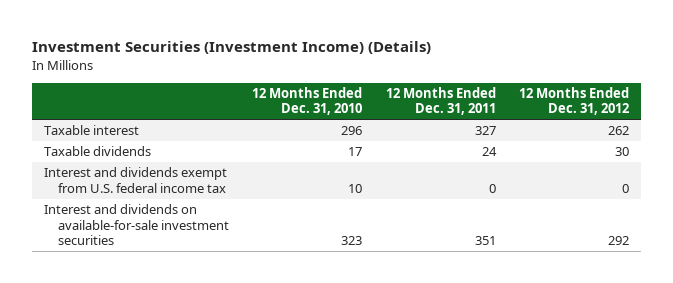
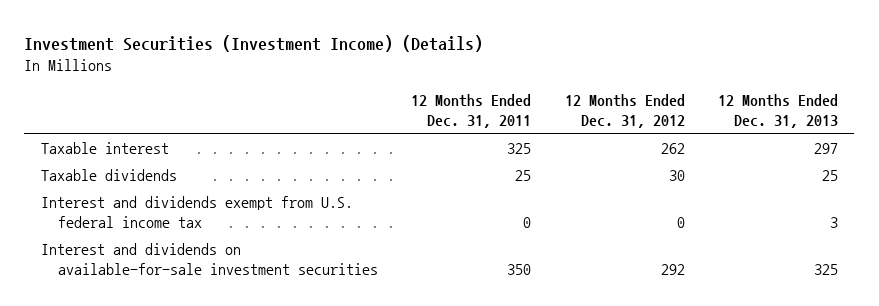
- | 12 Months Ended Dec. 31, 2010 | 12 Months Ended Dec. 31, 2011 | 12 Months Ended Dec. 31, 2012
+ | 12 Months Ended Dec. 31, 2011 | 12 Months Ended Dec. 31, 2012 | 12 Months Ended Dec. 31, 2013
- Taxable interest | 296 | 327 | 262
- Taxable dividends | 17 | 24 | 30
+ Taxable interest | 325 | 262 | 297
+ Taxable dividends | 25 | 30 | 25
- Interest and dividends on available-for-sale investment securities | 323 | 351 | 292
+ Interest and dividends on available-for-sale investment securities | 350 | 292 | 325

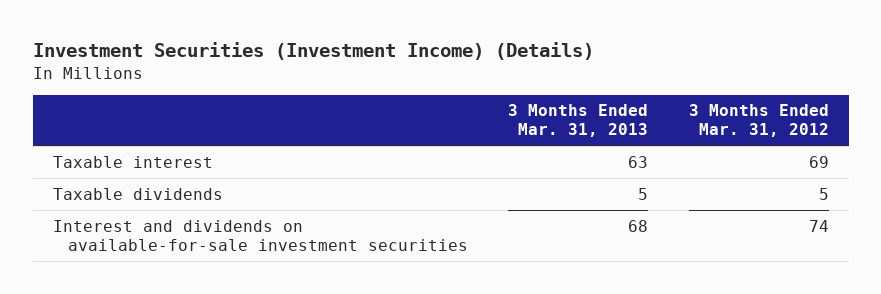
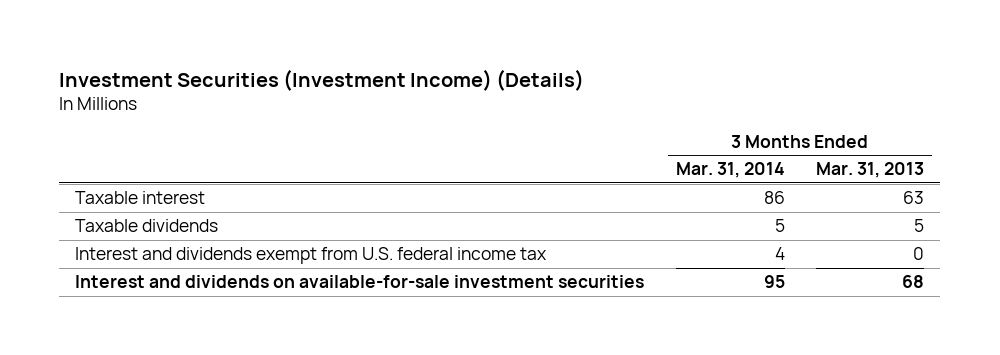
- | 3 Months Ended Mar. 31, 2013 | 3 Months Ended Mar. 31, 2012
+ | 3 Months Ended Mar. 31, 2014 | 3 Months Ended Mar. 31, 2013
+ Interest and dividends exempt from U.S. federal income tax | 4 | 0

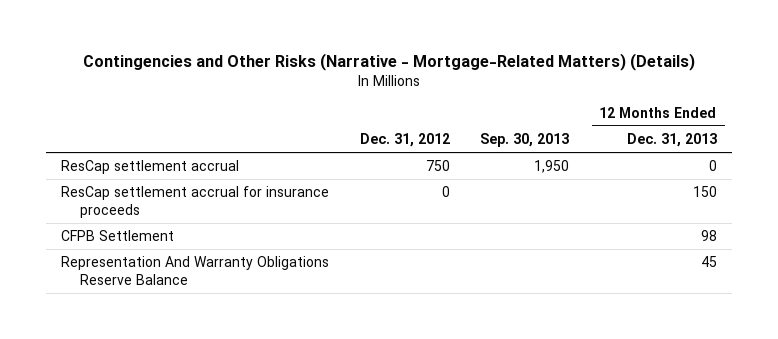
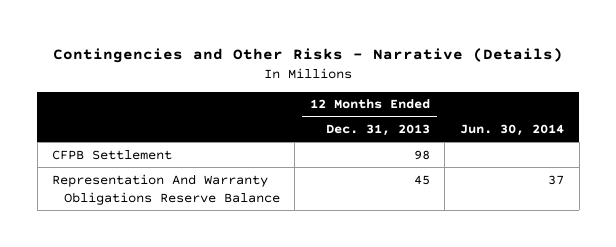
- Contingencies and Other Risks (Narrative - Mortgage-Related Matters) (Details)
+ Contingencies and Other Risks - Narrative (Details)
- | Dec. 31, 2012 | Sep. 30, 2013 | 12 Months Ended Dec. 31, 2013
+ | 12 Months Ended Dec. 31, 2013 | Jun. 30, 2014
- ResCap settlement accrual | 750 | 1,950 | 0
- ResCap settlement accrual for insurance proceeds | 0 | | 150

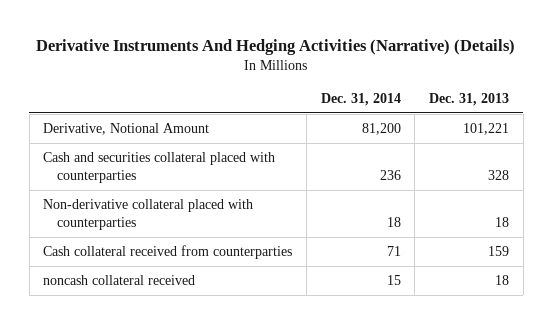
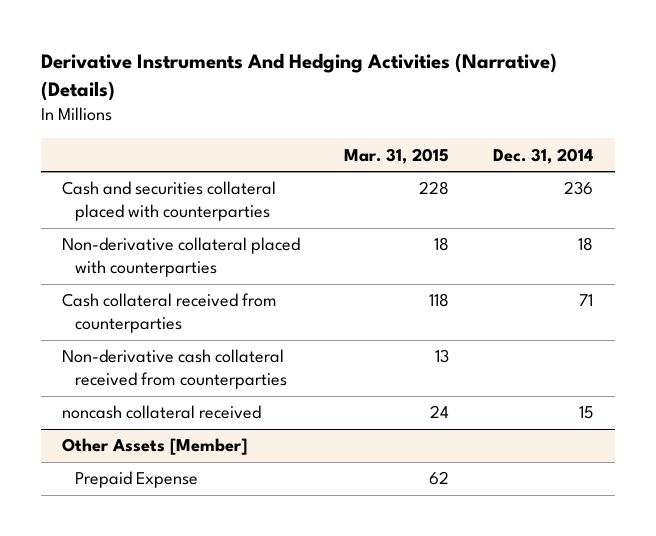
- | Dec. 31, 2014 | Dec. 31, 2013
+ | Mar. 31, 2015 | Dec. 31, 2014
- Derivative, Notional Amount | 81,200 | 101,221
+ Non-derivative cash collateral received from counterparties | 13 |
+ Other Assets [Member]
+ Prepaid Expense | 62 |

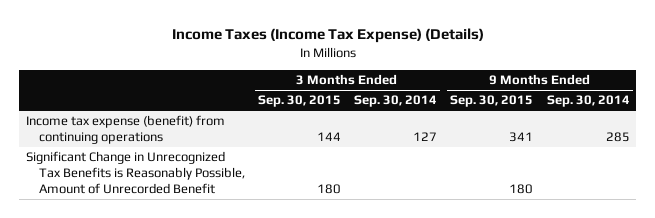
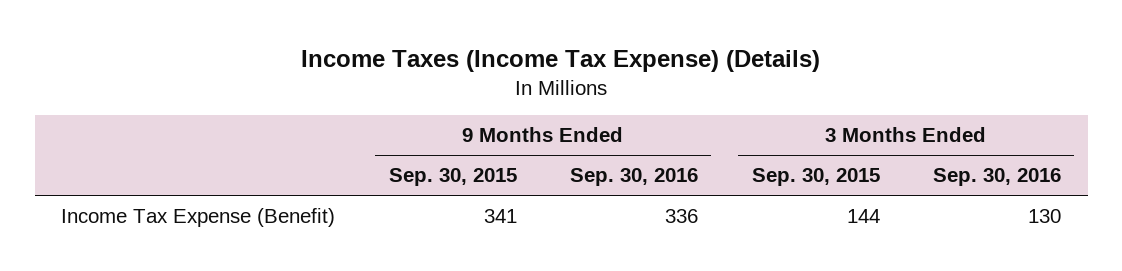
- | 3 Months Ended Sep. 30, 2015 | 3 Months Ended Sep. 30, 2014 | 9 Months Ended Sep. 30, 2015 | 9 Months Ended Sep. 30, 2014
+ | 9 Months Ended Sep. 30, 2015 | 9 Months Ended Sep. 30, 2016 | 3 Months Ended Sep. 30, 2015 | 3 Months Ended Sep. 30, 2016
- Income tax expense (benefit) from continuing operations | 144 | 127 | 341 | 285
- Significant Change in Unrecognized Tax Benefits is Reasonably Possible, Amount of Unrecorded Benefit | 180 | | 180 |
+ Income Tax Expense (Benefit) | 341 | 336 | 144 | 130

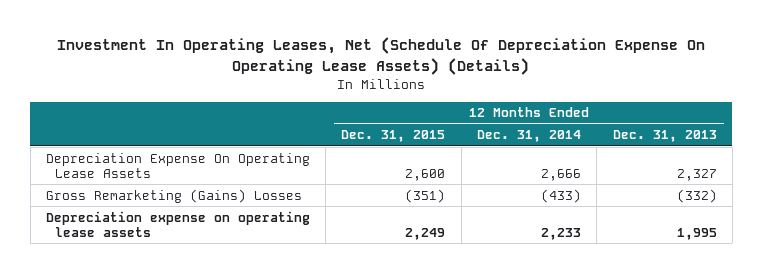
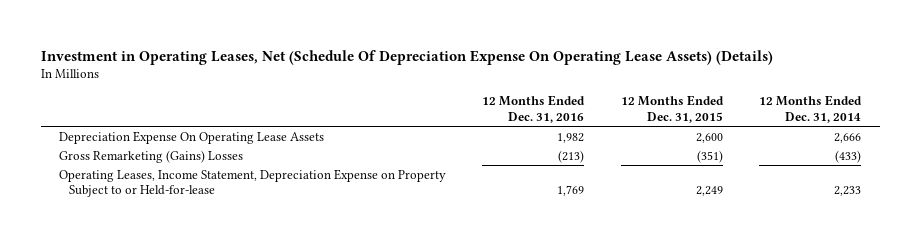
- Investment In Operating Leases, Net (Schedule Of Depreciation Expense On Operating Lease Assets) (Details)
+ Investment in Operating Leases, Net (Schedule Of Depreciation Expense On Operating Lease Assets) (Details)
- | 12 Months Ended Dec. 31, 2015 | 12 Months Ended Dec. 31, 2014 | 12 Months Ended Dec. 31, 2013
+ | 12 Months Ended Dec. 31, 2016 | 12 Months Ended Dec. 31, 2015 | 12 Months Ended Dec. 31, 2014
- Depreciation expense on operating lease assets | 2,249 | 2,233 | 1,995
+ Operating Leases, Income Statement, Depreciation Expense on Property Subject to or Held-for-lease | 1,769 | 2,249 | 2,233

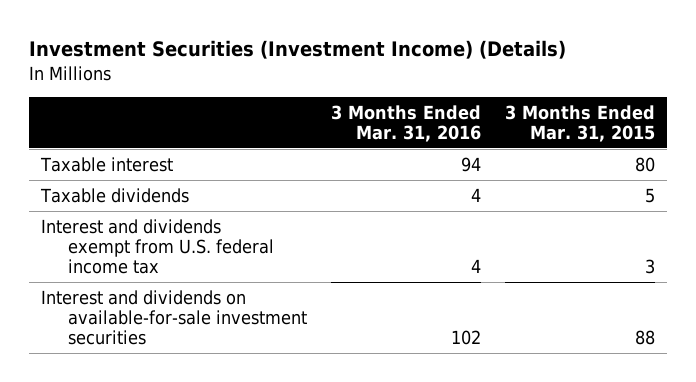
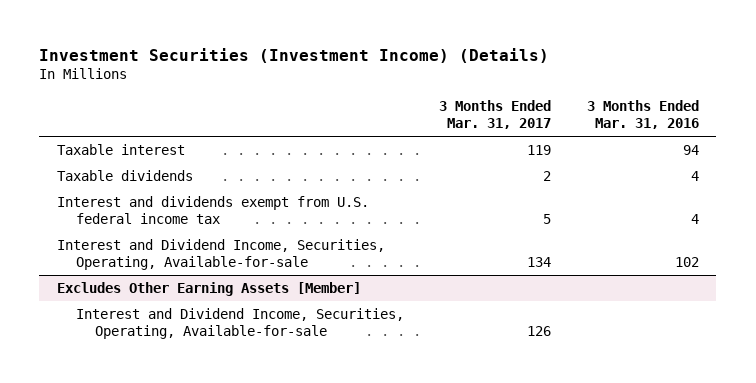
- | 3 Months Ended Mar. 31, 2016 | 3 Months Ended Mar. 31, 2015
+ | 3 Months Ended Mar. 31, 2017 | 3 Months Ended Mar. 31, 2016
- Interest and dividends on available-for-sale investment securities | 102 | 88
+ Interest and Dividend Income, Securities, Operating, Available-for-sale | 134 | 102
+ Excludes Other Earning Assets [Member]
+ Interest and Dividend Income, Securities, Operating, Available-for-sale | 126 |

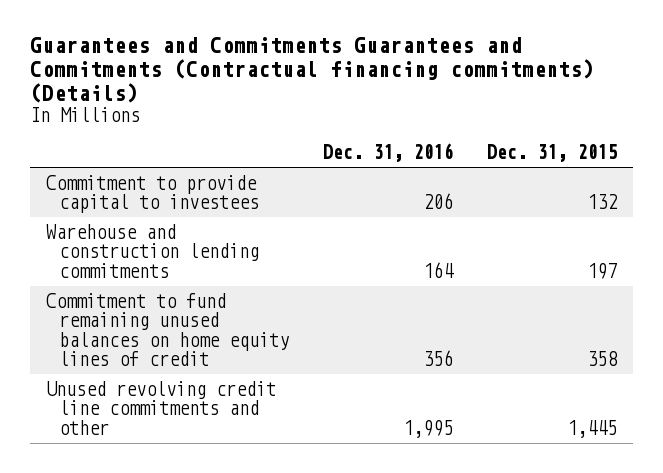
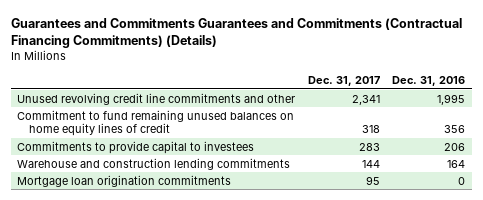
- Guarantees and Commitments Guarantees and Commitments (Contractual financing commitments) (Details)
+ Guarantees and Commitments Guarantees and Commitments (Contractual Financing Commitments) (Details)
- | Dec. 31, 2016 | Dec. 31, 2015
+ | Dec. 31, 2017 | Dec. 31, 2016
- Commitment to provide capital to investees | 206 | 132
moved down: Commitment to fund remaining unused balances on home equity lines of credit | 318 | 356
+ Commitments to provide capital to investees | 283 | 206
moved down: Warehouse and construction lending commitments | 144 | 164
+ Mortgage loan origination commitments | 95 | 0

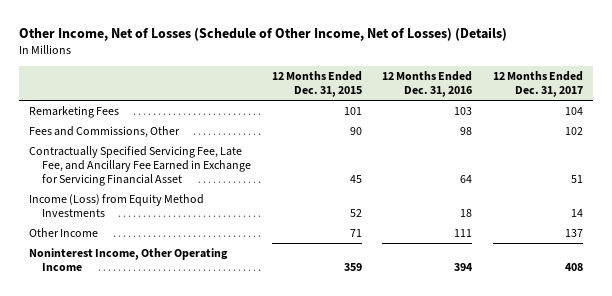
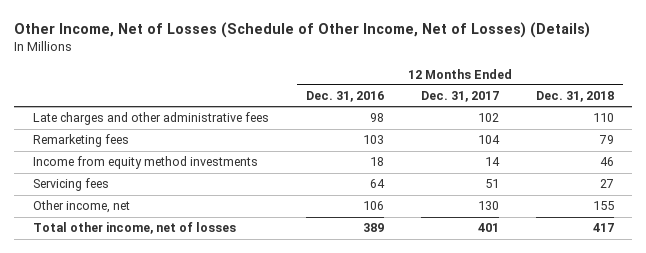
- | 12 Months Ended Dec. 31, 2015 | 12 Months Ended Dec. 31, 2016 | 12 Months Ended Dec. 31, 2017
+ | 12 Months Ended Dec. 31, 2016 | 12 Months Ended Dec. 31, 2017 | 12 Months Ended Dec. 31, 2018
- Remarketing Fees | 101 | 103 | 104
- Fees and Commissions, Other | 90 | 98 | 102
- Contractually Specified Servicing Fee, Late Fee, and Ancillary Fee Earned in Exchange for Servicing Financial Asset | 45 | 64 | 51
- Income (Loss) from Equity Method Investments | 52 | 18 | 14
- Other Income | 71 | 111 | 137
- Noninterest Income, Other Operating Income | 359 | 394 | 408
+ Late charges and other administrative fees | 98 | 102 | 110
+ Remarketing fees | 103 | 104 | 79
+ Income from equity method investments | 18 | 14 | 46
+ Servicing fees | 64 | 51 | 27
+ Other income, net | 106 | 130 | 155
+ Total other income, net of losses | 389 | 401 | 417

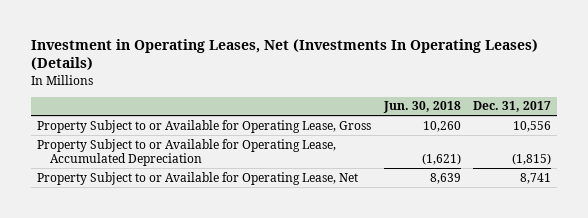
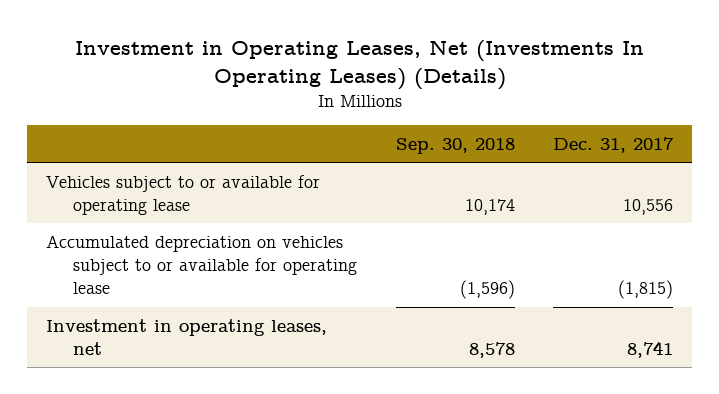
- | Jun. 30, 2018 | Dec. 31, 2017
+ | Sep. 30, 2018 | Dec. 31, 2017
- Property Subject to or Available for Operating Lease, Gross | 10,260 | 10,556
- Property Subject to or Available for Operating Lease, Accumulated Depreciation | (1,621) | (1,815)
- Property Subject to or Available for Operating Lease, Net | 8,639 | 8,741
+ Vehicles subject to or available for operating lease | 10,174 | 10,556
+ Accumulated depreciation on vehicles subject to or available for operating lease | (1,596) | (1,815)
+ Investment in operating leases, net | 8,578 | 8,741

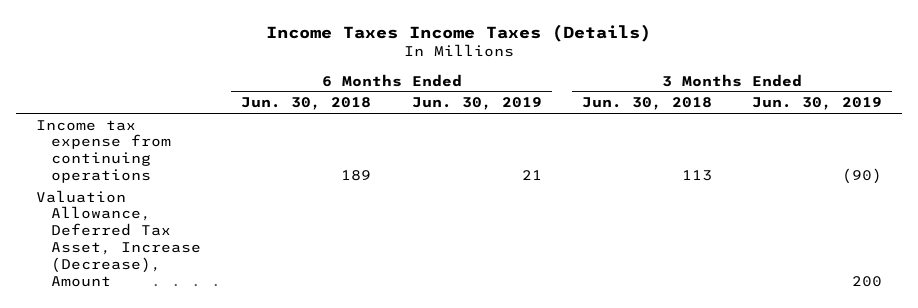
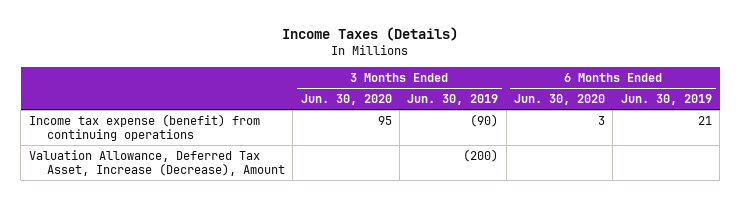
- Income Taxes Income Taxes (Details)
+ Income Taxes (Details)
- | 6 Months Ended Jun. 30, 2018 | 6 Months Ended Jun. 30, 2019 | 3 Months Ended Jun. 30, 2018 | 3 Months Ended Jun. 30, 2019
+ | 3 Months Ended Jun. 30, 2020 | 3 Months Ended Jun. 30, 2019 | 6 Months Ended Jun. 30, 2020 | 6 Months Ended Jun. 30, 2019
- Income tax expense from continuing operations | 189 | 21 | 113 | (90)
- Valuation Allowance, Deferred Tax Asset, Increase (Decrease), Amount | | | | 200
+ Income tax expense (benefit) from continuing operations | 95 | (90) | 3 | 21
+ Valuation Allowance, Deferred Tax Asset, Increase (Decrease), Amount | | (200) | |

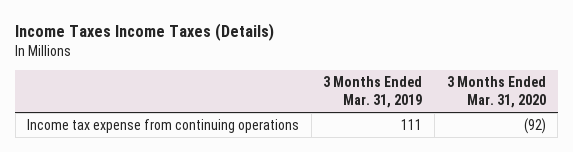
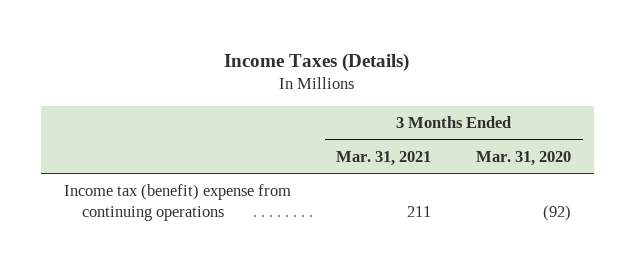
- Income Taxes Income Taxes (Details)
+ Income Taxes (Details)
- | 3 Months Ended Mar. 31, 2019 | 3 Months Ended Mar. 31, 2020
+ | 3 Months Ended Mar. 31, 2021 | 3 Months Ended Mar. 31, 2020
- Income tax expense from continuing operations | 111 | (92)
+ Income tax (benefit) expense from continuing operations | 211 | (92)

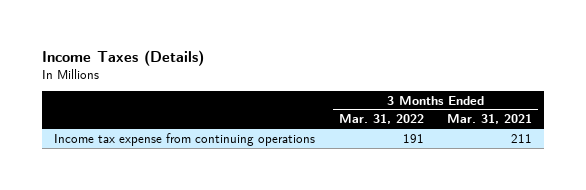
- | 3 Months Ended Mar. 31, 2021 | 3 Months Ended Mar. 31, 2020
+ | 3 Months Ended Mar. 31, 2022 | 3 Months Ended Mar. 31, 2021
- Income tax (benefit) expense from continuing operations | 211 | (92)
+ Income tax expense from continuing operations | 191 | 211

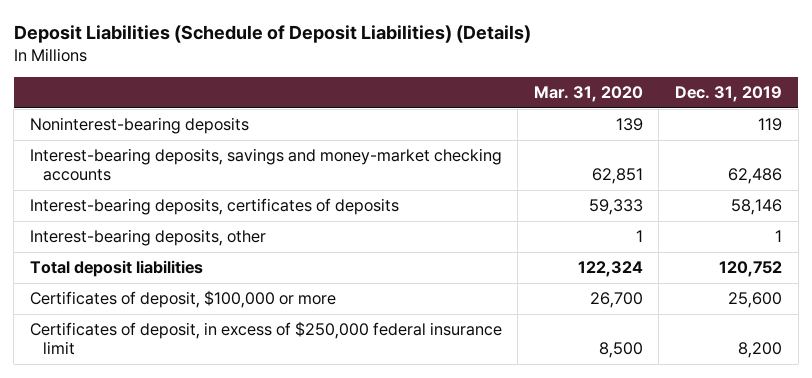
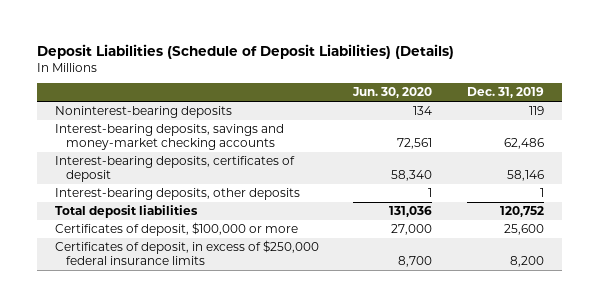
- | Mar. 31, 2020 | Dec. 31, 2019
+ | Jun. 30, 2020 | Dec. 31, 2019
- Interest-bearing deposits, certificates of deposits | 59,333 | 58,146
- Interest-bearing deposits, other | 1 | 1
+ Interest-bearing deposits, certificates of deposit | 58,340 | 58,146
+ Interest-bearing deposits, other deposits | 1 | 1
- Certificates of deposit, in excess of $250,000 federal insurance limit | 8,500 | 8,200
+ Certificates of deposit, in excess of $250,000 federal insurance limits | 8,700 | 8,200

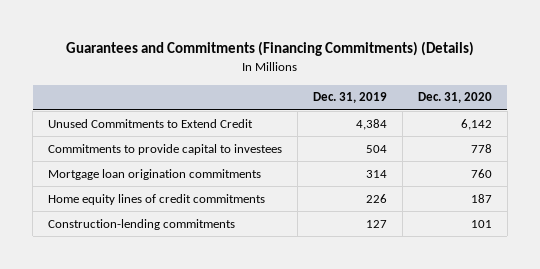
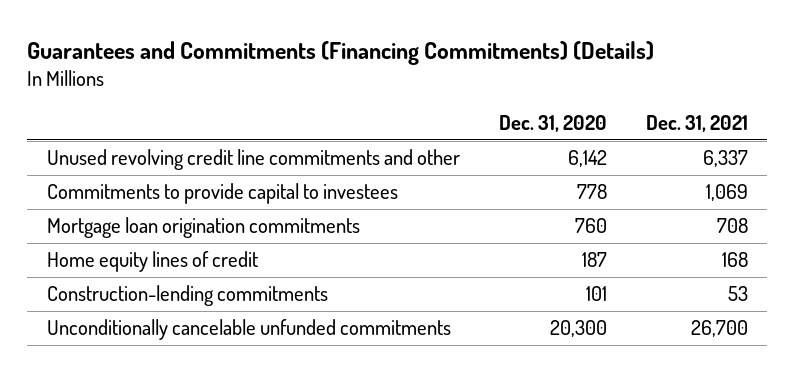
- | Dec. 31, 2019 | Dec. 31, 2020
+ | Dec. 31, 2020 | Dec. 31, 2021
- Unused Commitments to Extend Credit | 4,384 | 6,142
+ Unused revolving credit line commitments and other | 6,142 | 6,337
- Home equity lines of credit commitments | 226 | 187
+ Home equity lines of credit | 187 | 168
+ Unconditionally cancelable unfunded commitments | 20,300 | 26,700

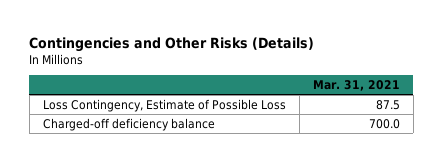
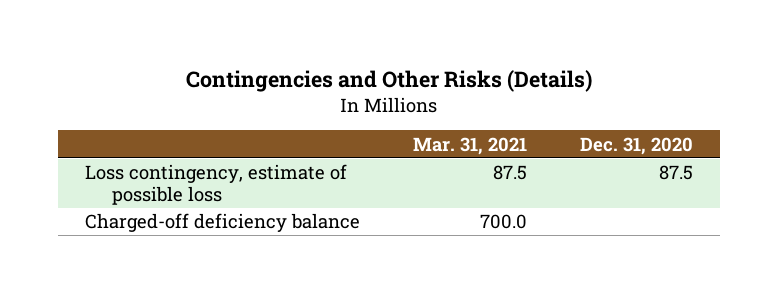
- | Mar. 31, 2021
+ | Mar. 31, 2021 | Dec. 31, 2020
- Loss Contingency, Estimate of Possible Loss | 87.5
+ Loss contingency, estimate of possible loss | 87.5 | 87.5

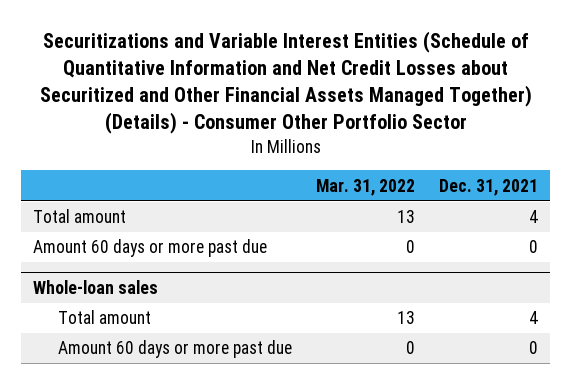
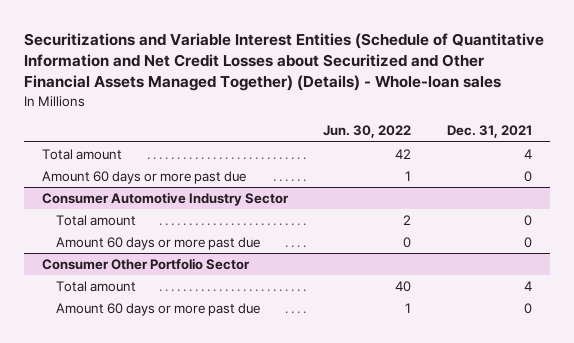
- Securitizations and Variable Interest Entities (Schedule of Quantitative Information and Net Credit Losses about Securitized and Other Financial Assets Managed Together) (Details) - Consumer Other Portfolio Sector
+ Securitizations and Variable Interest Entities (Schedule of Quantitative Information and Net Credit Losses about Securitized and Other Financial Assets Managed Together) (Details) - Whole-loan sales
- | Mar. 31, 2022 | Dec. 31, 2021
+ | Jun. 30, 2022 | Dec. 31, 2021
- Whole-loan sales
+ Consumer Automotive Industry Sector
+ Total amount | 2 | 0
+ Amount 60 days or more past due | 0 | 0
+ Consumer Other Portfolio Sector

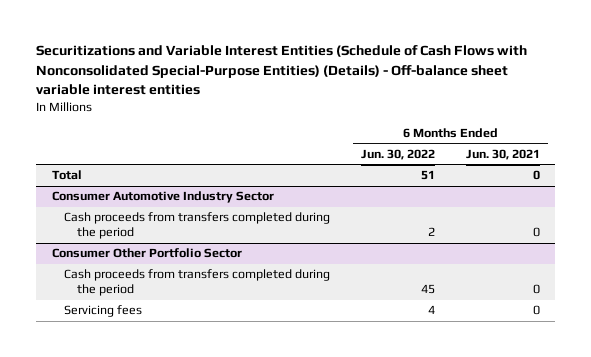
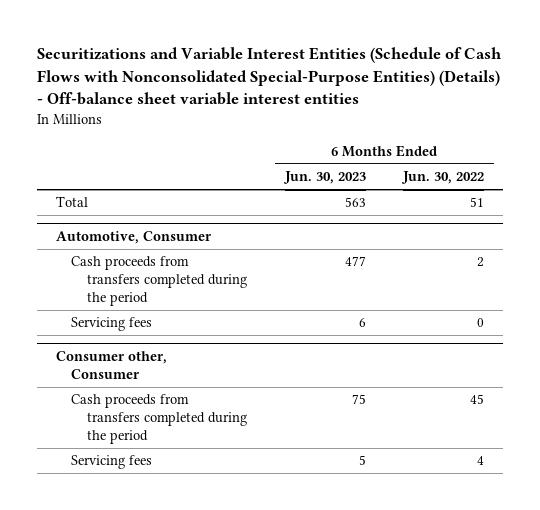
- | 6 Months Ended Jun. 30, 2022 | 6 Months Ended Jun. 30, 2021
+ | 6 Months Ended Jun. 30, 2023 | 6 Months Ended Jun. 30, 2022
- Consumer Automotive Industry Sector
+ Automotive, Consumer
- Consumer Other Portfolio Sector
+ Servicing fees | 6 | 0
+ Consumer other, Consumer

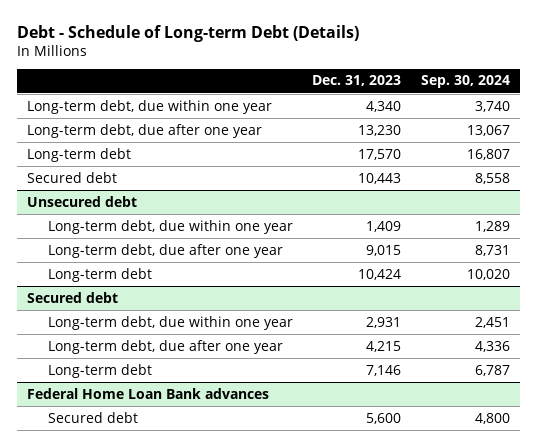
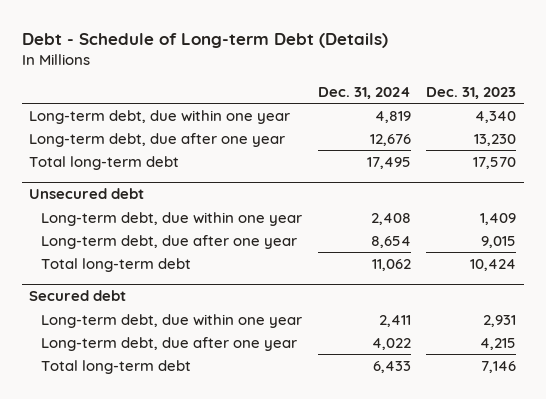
- | Dec. 31, 2023 | Sep. 30, 2024
+ | Dec. 31, 2024 | Dec. 31, 2023
- Long-term debt | 17,570 | 16,807
- Secured debt | 10,443 | 8,558
+ Total long-term debt | 17,495 | 17,570
@ Unsecured debt
- Long-term debt | 10,424 | 10,020
+ Total long-term debt | 11,062 | 10,424
@ Secured debt
- Long-term debt | 7,146 | 6,787
- Federal Home Loan Bank advances
- Secured debt | 5,600 | 4,800
@ Secured debt
+ Total long-term debt | 6,433 | 7,146

